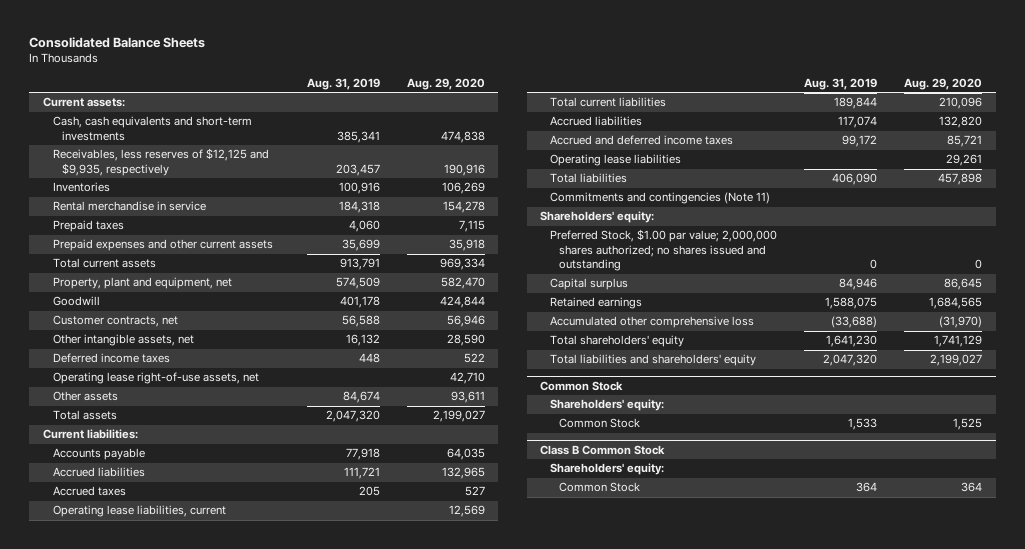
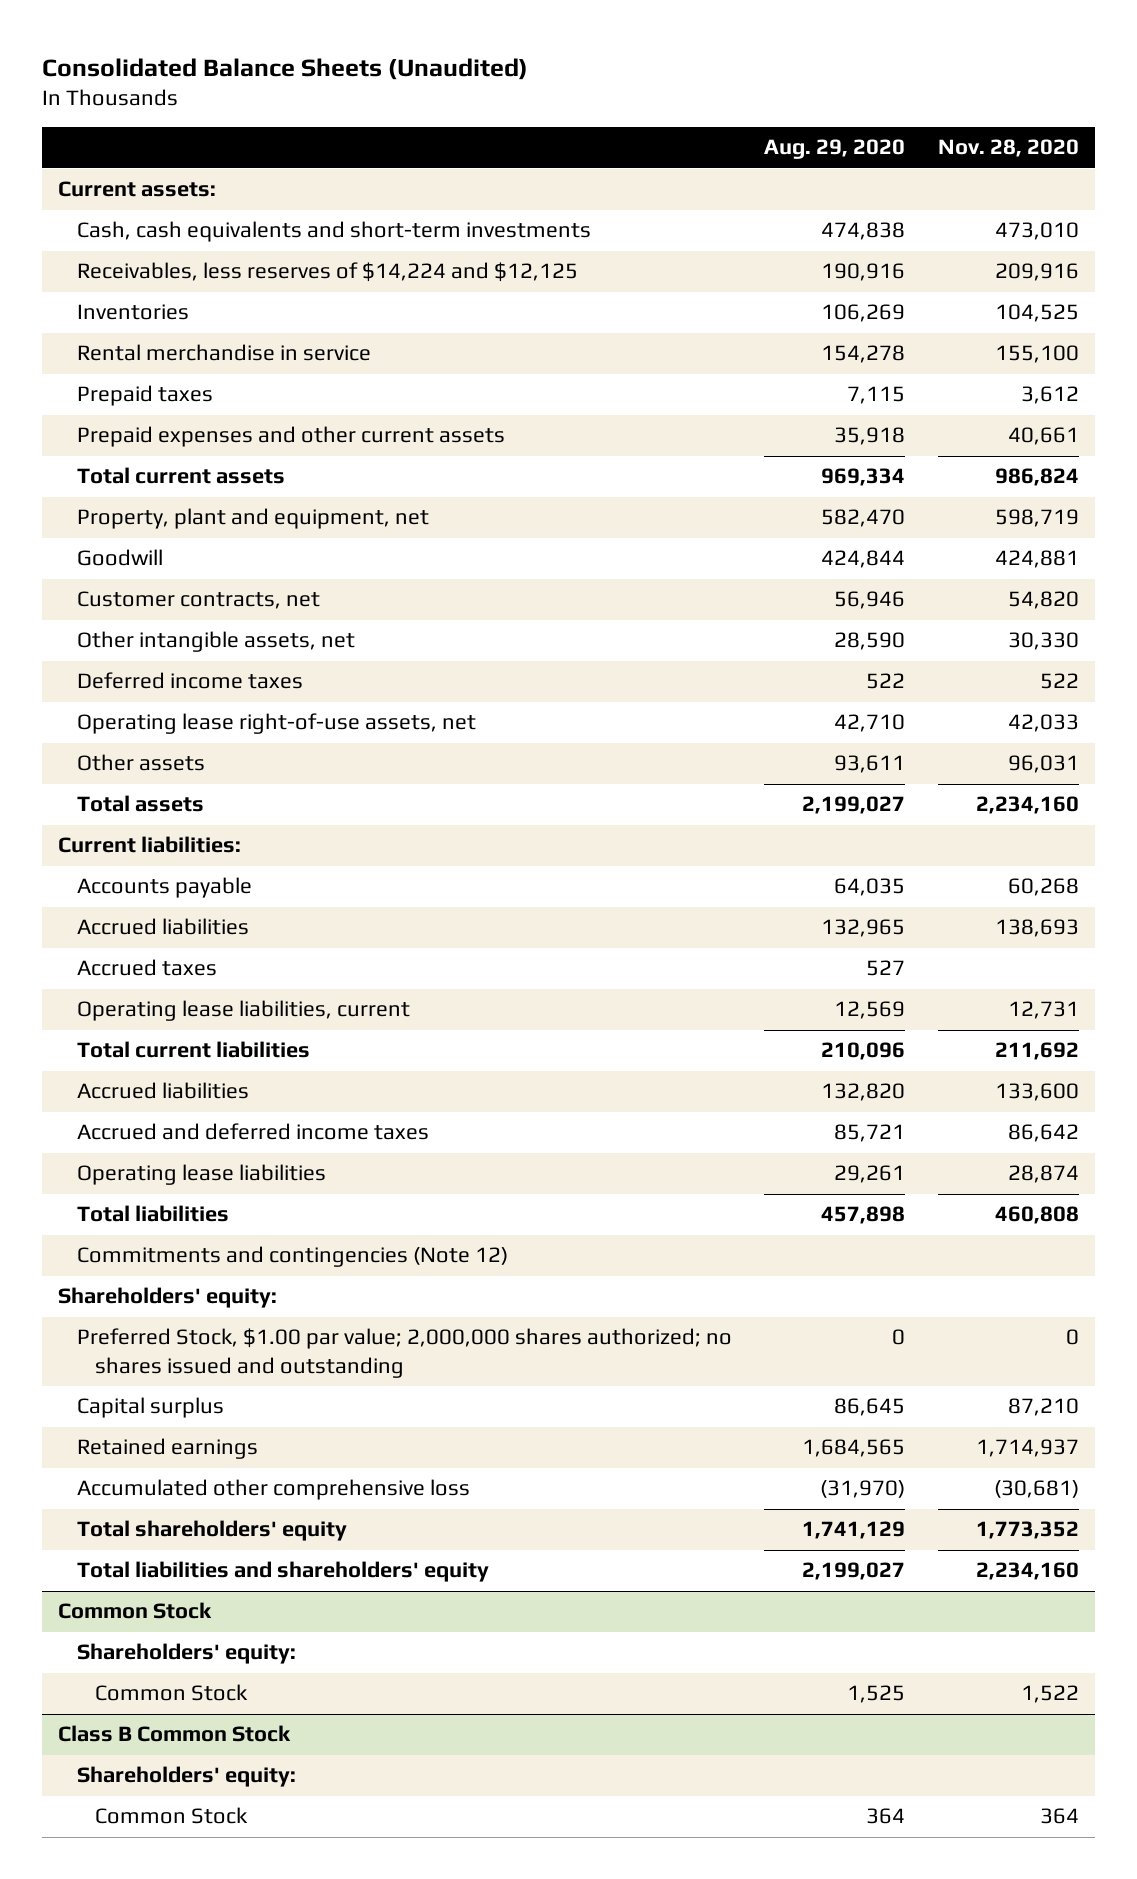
- Consolidated Balance Sheets
+ Consolidated Balance Sheets (Unaudited)
- | Aug. 31, 2019 | Aug. 29, 2020
+ | Aug. 29, 2020 | Nov. 28, 2020
- Receivables, less reserves of $12,125 and $9,935, respectively | 203,457 | 190,916
+ Receivables, less reserves of $14,224 and $12,125 | 190,916 | 209,916
- Commitments and contingencies (Note 11)
+ Commitments and contingencies (Note 12)

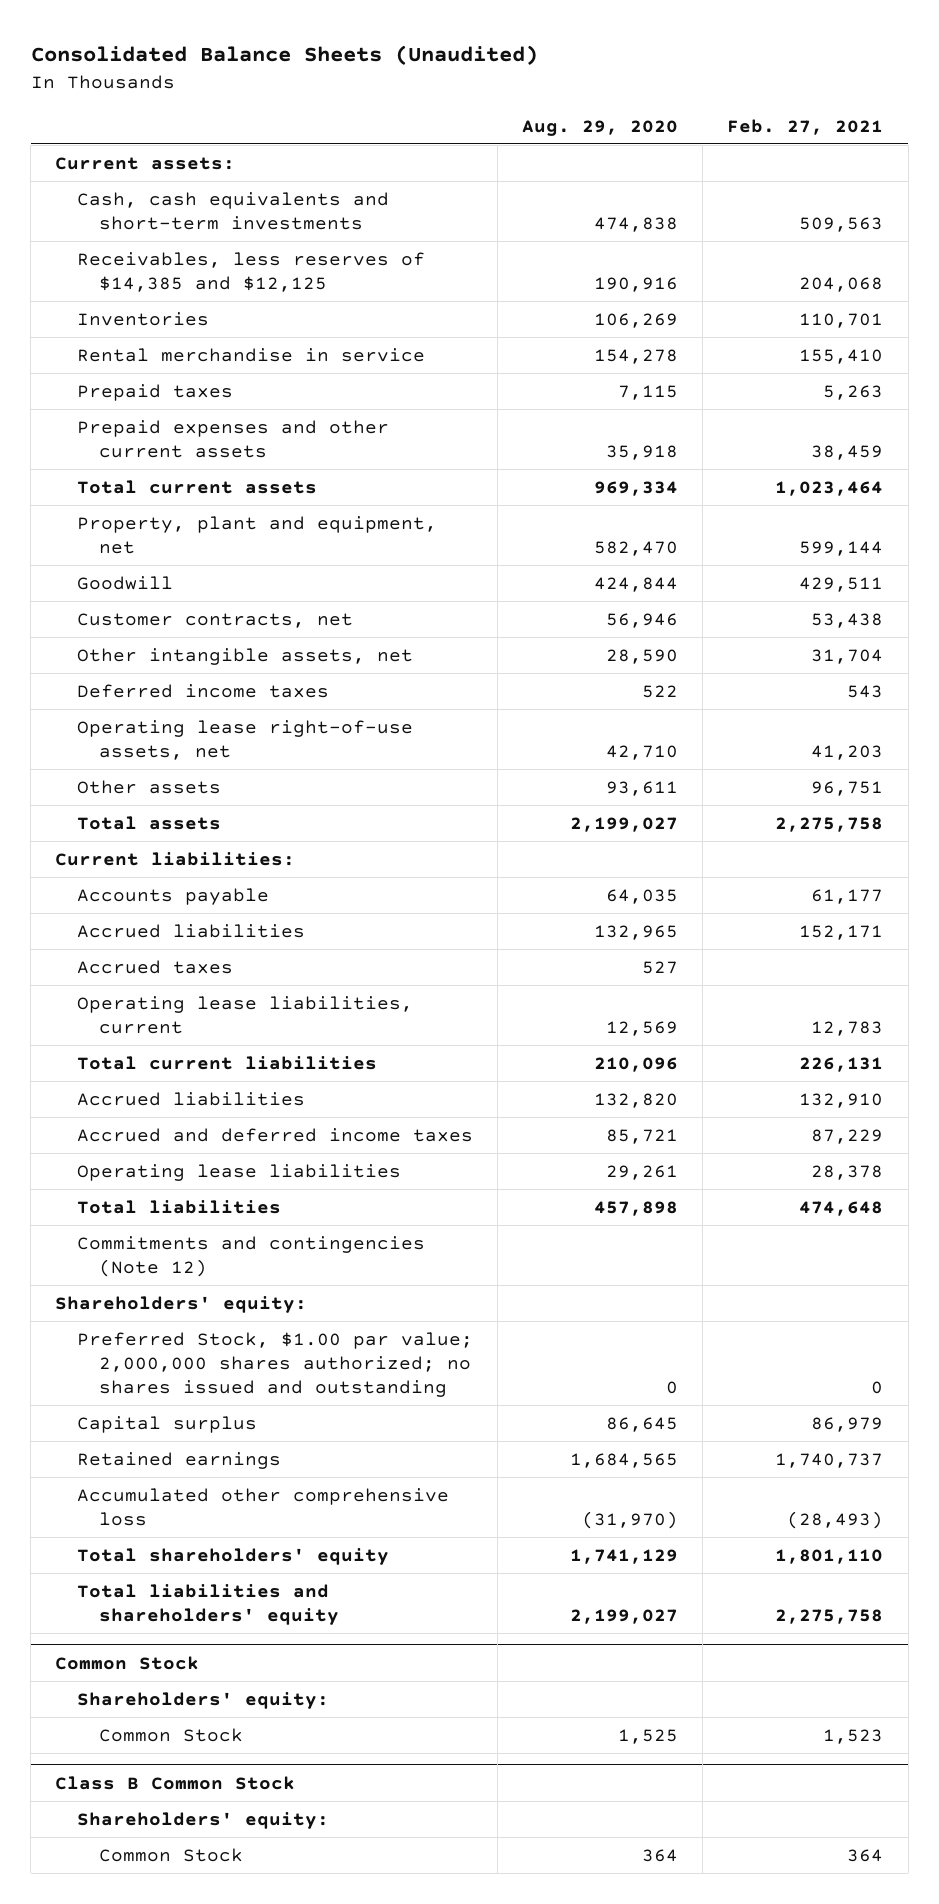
- | Aug. 29, 2020 | Nov. 28, 2020
+ | Aug. 29, 2020 | Feb. 27, 2021
- Receivables, less reserves of $14,224 and $12,125 | 190,916 | 209,916
+ Receivables, less reserves of $14,385 and $12,125 | 190,916 | 204,068

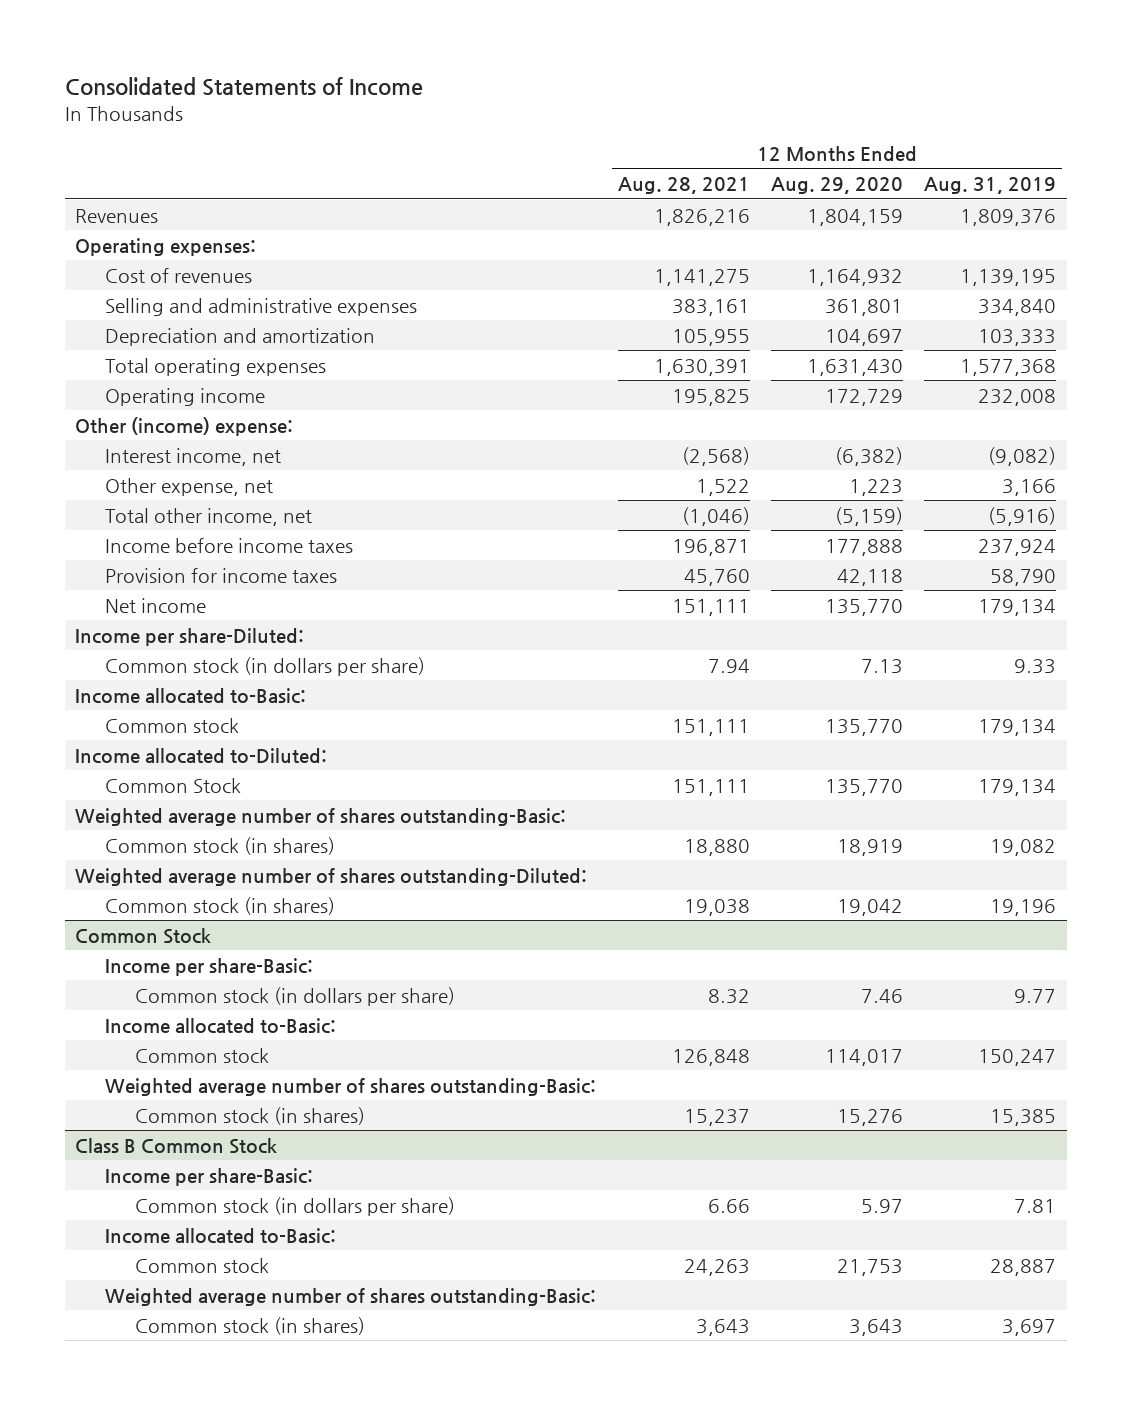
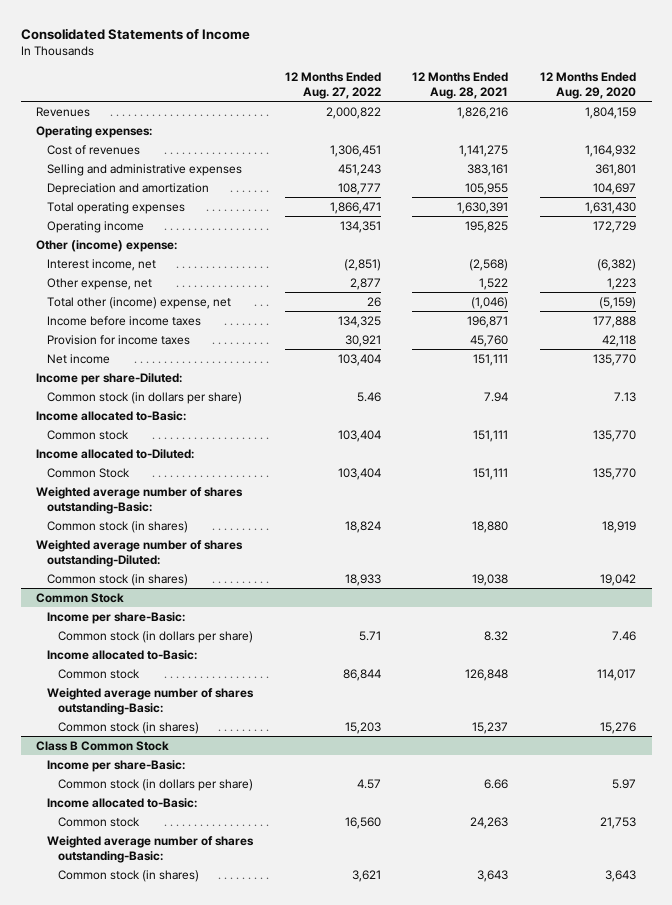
- | 12 Months Ended Aug. 28, 2021 | 12 Months Ended Aug. 29, 2020 | 12 Months Ended Aug. 31, 2019
+ | 12 Months Ended Aug. 27, 2022 | 12 Months Ended Aug. 28, 2021 | 12 Months Ended Aug. 29, 2020
- Total other income, net | (1,046) | (5,159) | (5,916)
+ Total other (income) expense, net | 26 | (1,046) | (5,159)

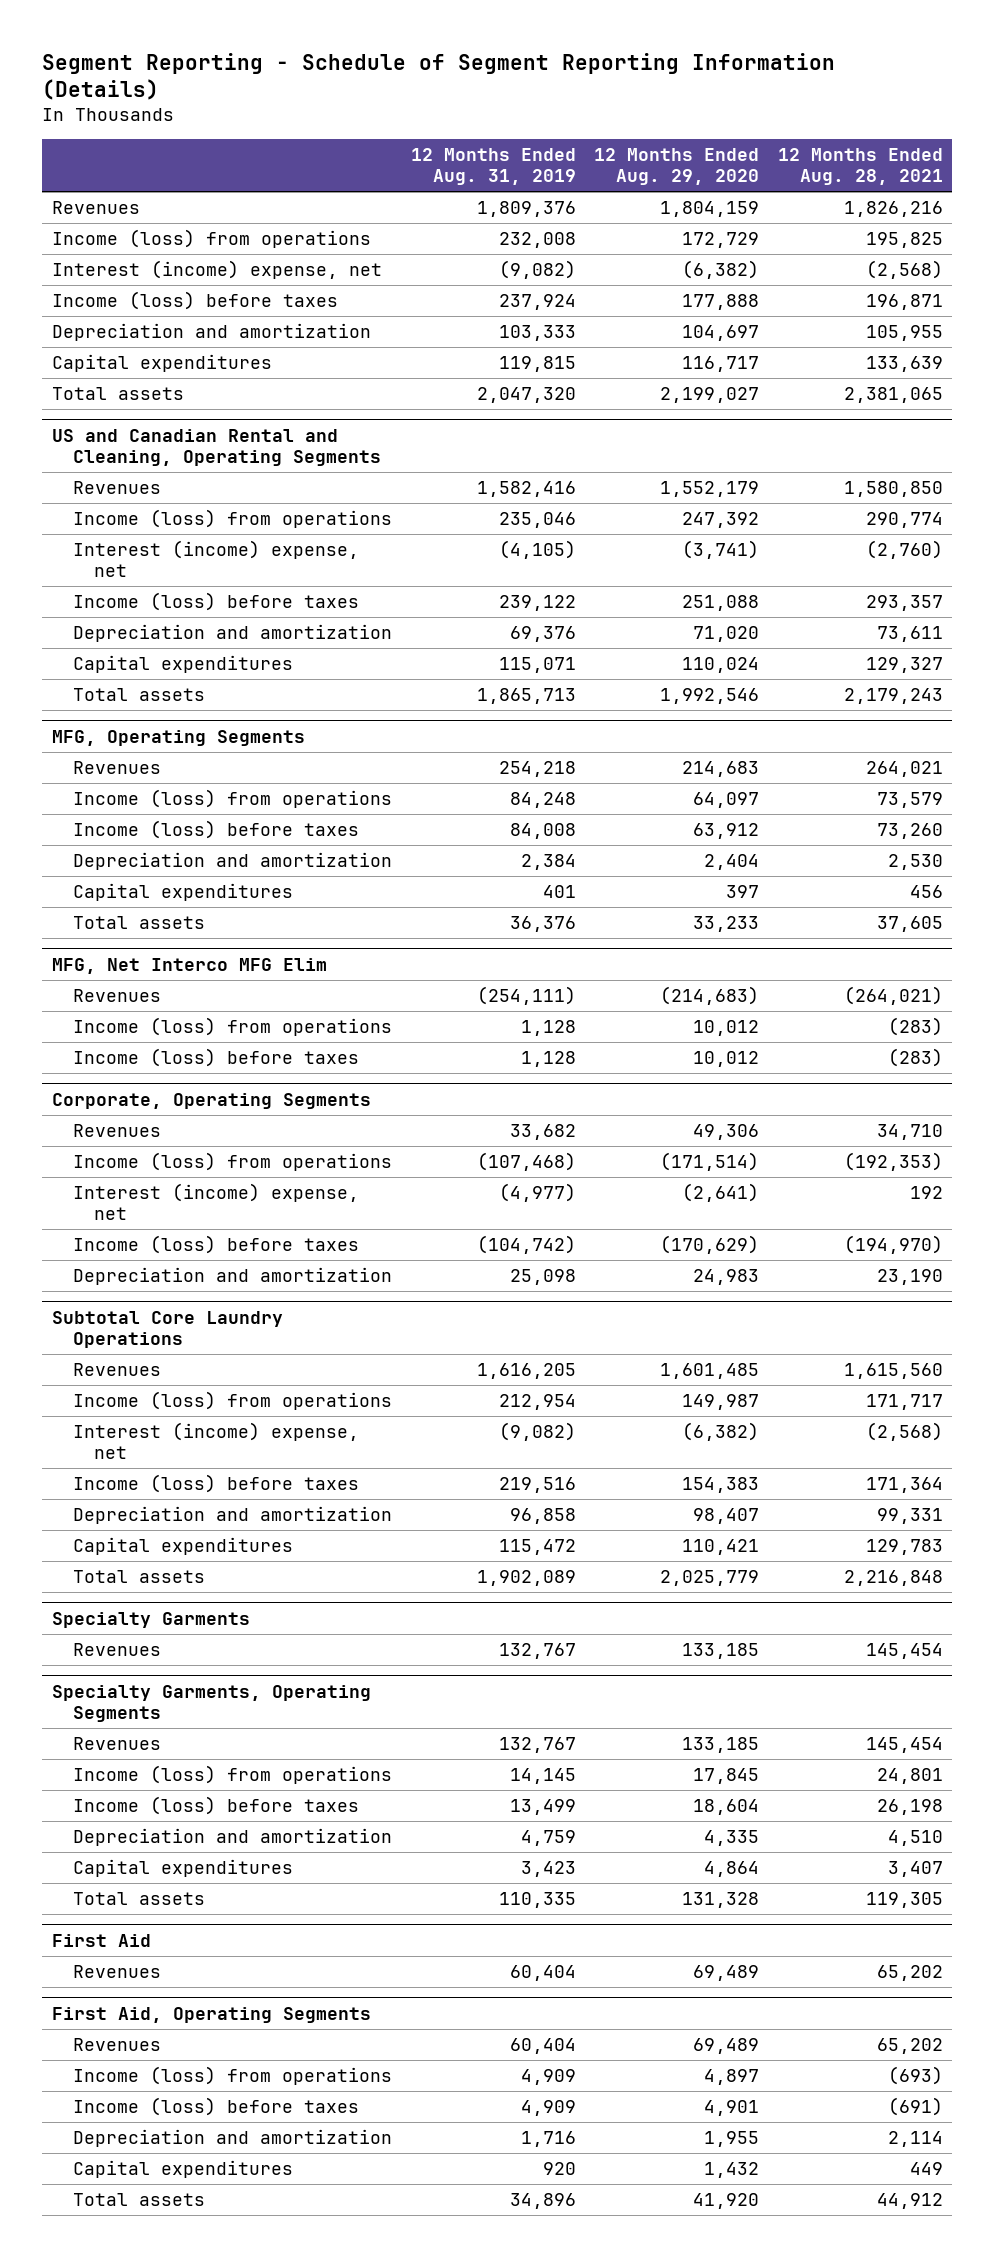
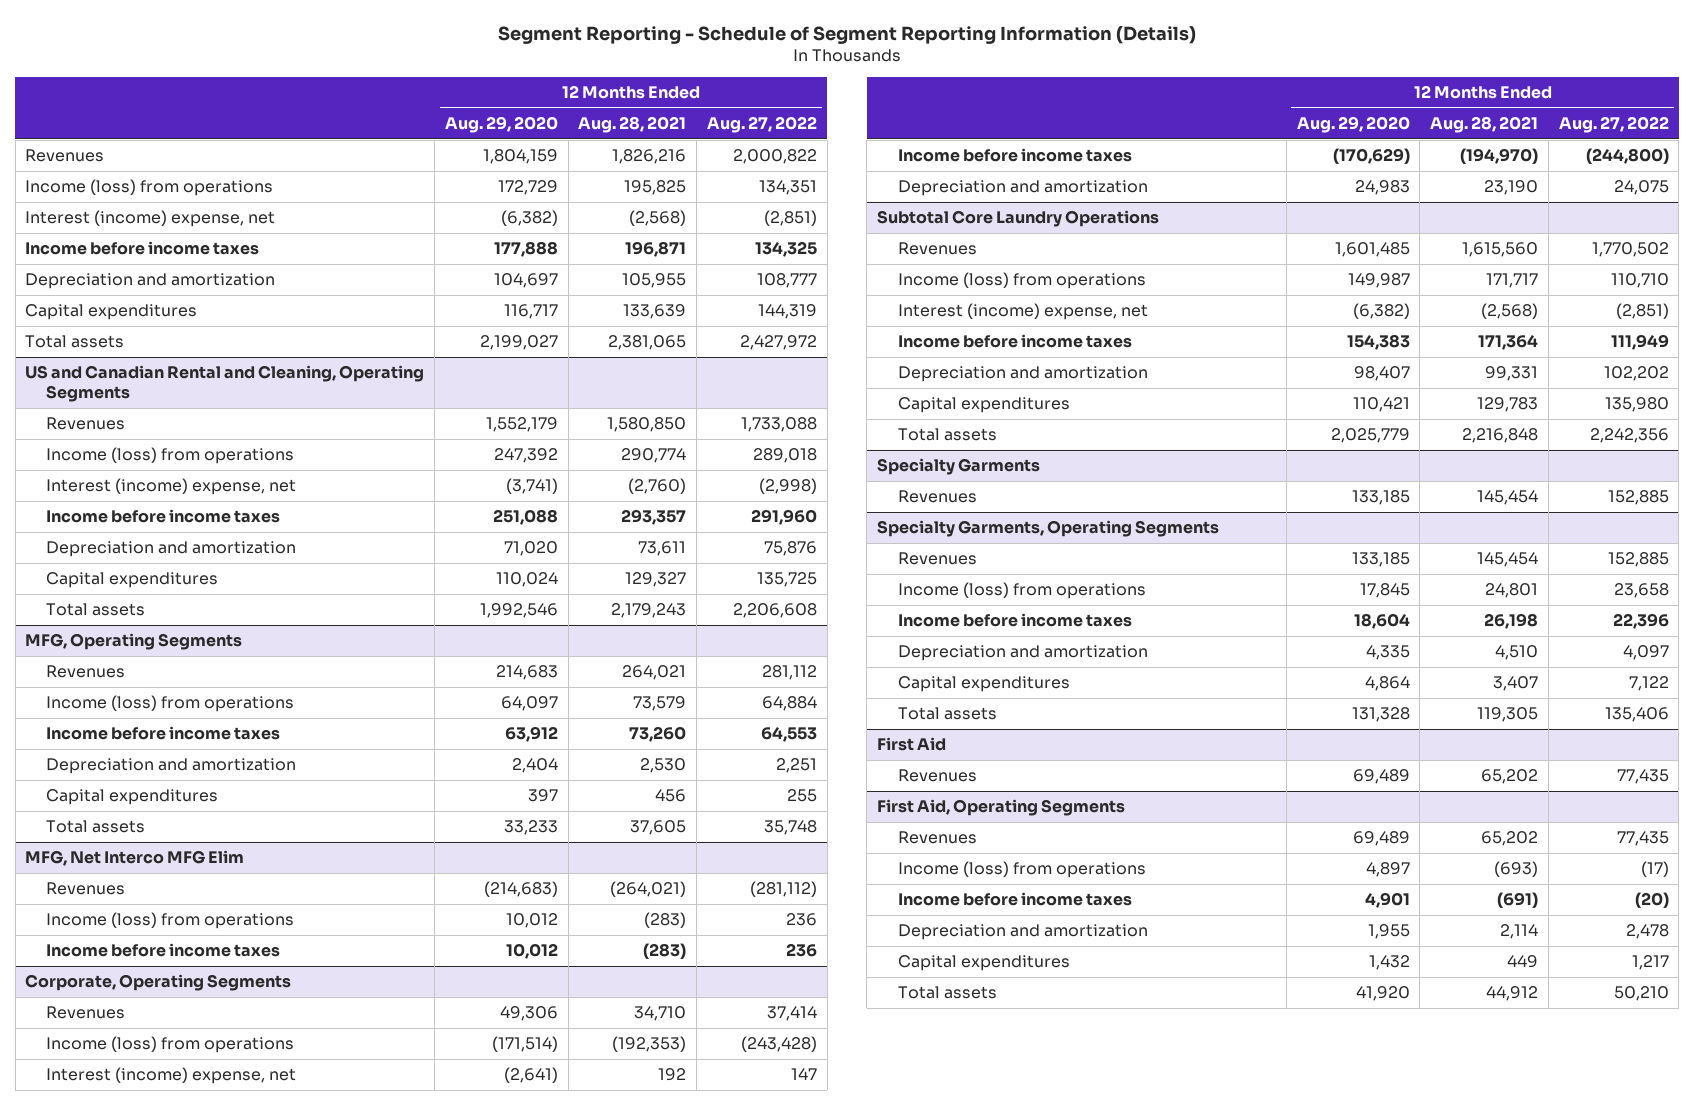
- | 12 Months Ended Aug. 31, 2019 | 12 Months Ended Aug. 29, 2020 | 12 Months Ended Aug. 28, 2021
+ | 12 Months Ended Aug. 29, 2020 | 12 Months Ended Aug. 28, 2021 | 12 Months Ended Aug. 27, 2022
- Income (loss) before taxes | 237,924 | 177,888 | 196,871
+ Income before income taxes | 177,888 | 196,871 | 134,325
@ US and Canadian Rental and Cleaning, Operating Segments
- Income (loss) before taxes | 239,122 | 251,088 | 293,357
+ Income before income taxes | 251,088 | 293,357 | 291,960
@ MFG, Operating Segments
- Income (loss) before taxes | 84,008 | 63,912 | 73,260
+ Income before income taxes | 63,912 | 73,260 | 64,553
@ MFG, Net Interco MFG Elim
- Income (loss) before taxes | 1,128 | 10,012 | (283)
+ Income before income taxes | 10,012 | (283) | 236
@ Corporate, Operating Segments
- Income (loss) before taxes | (104,742) | (170,629) | (194,970)
+ Income before income taxes | (170,629) | (194,970) | (244,800)
@ Subtotal Core Laundry Operations
- Income (loss) before taxes | 219,516 | 154,383 | 171,364
+ Income before income taxes | 154,383 | 171,364 | 111,949
@ Specialty Garments, Operating Segments
- Income (loss) before taxes | 13,499 | 18,604 | 26,198
+ Income before income taxes | 18,604 | 26,198 | 22,396
@ First Aid, Operating Segments
- Income (loss) before taxes | 4,909 | 4,901 | (691)
+ Income before income taxes | 4,901 | (691) | (20)

